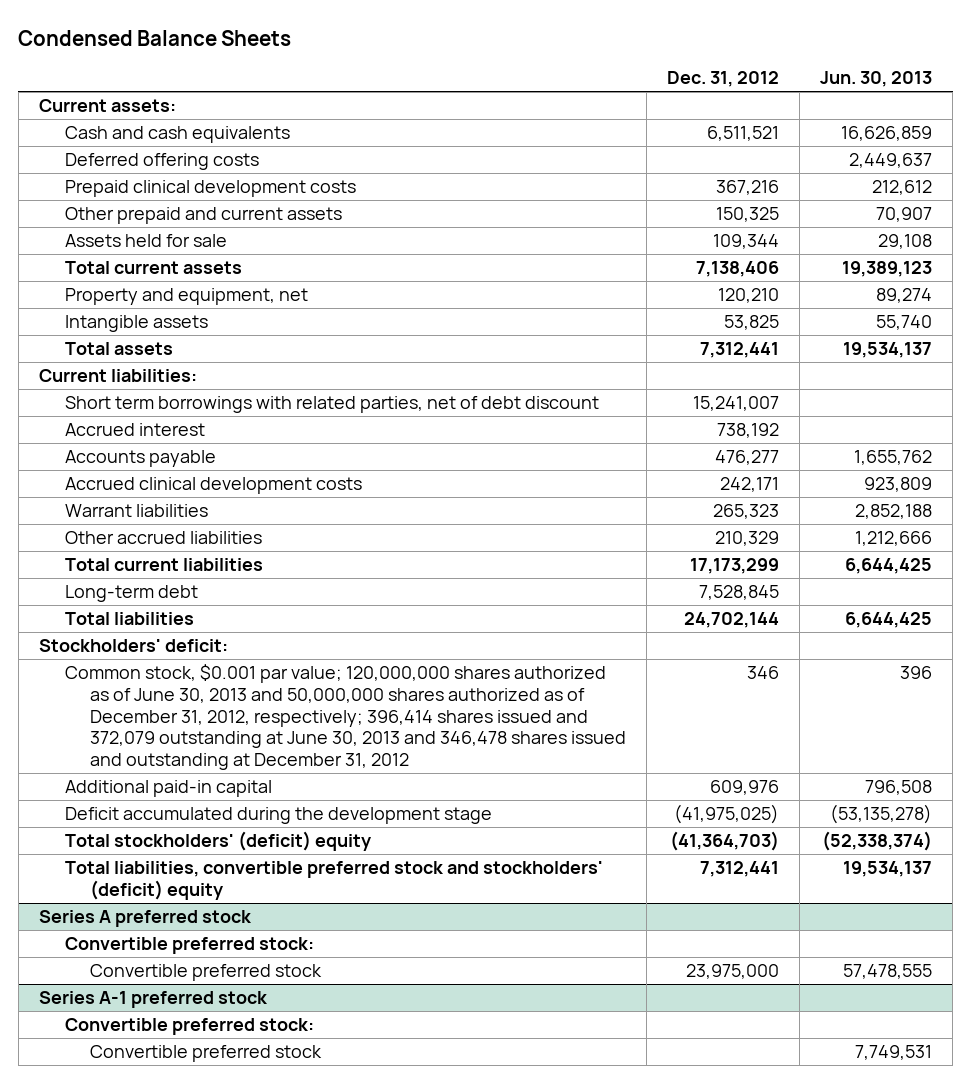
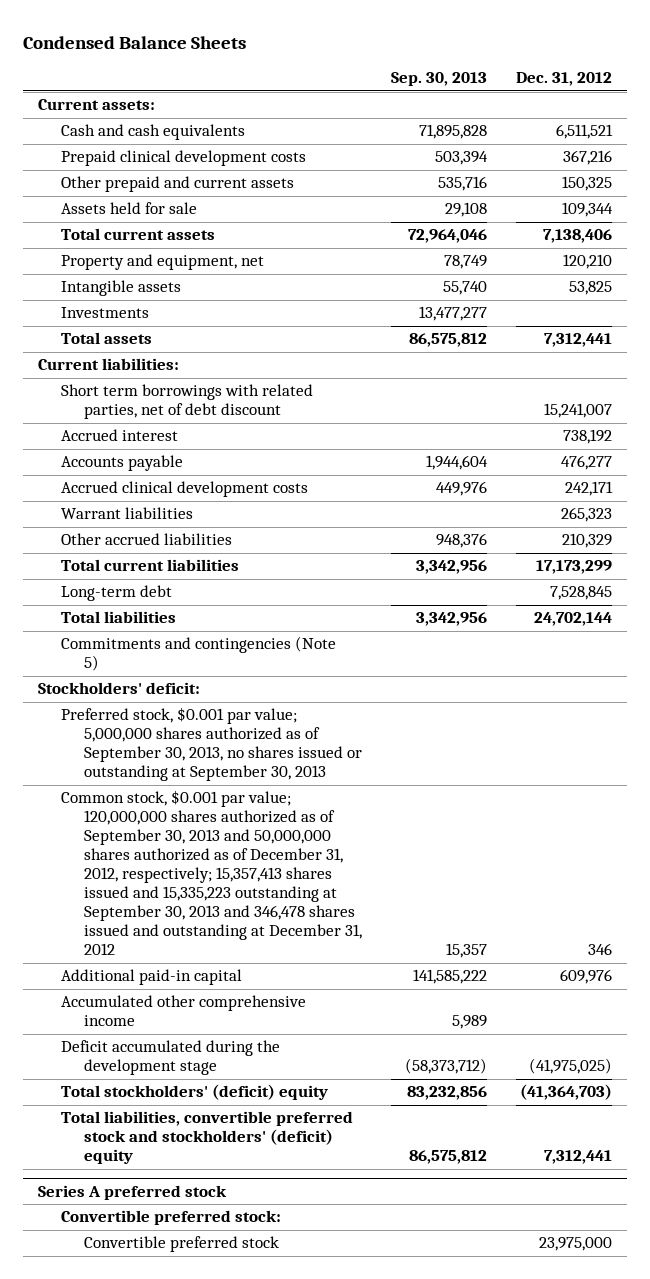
- | Dec. 31, 2012 | Jun. 30, 2013
+ | Sep. 30, 2013 | Dec. 31, 2012
- Deferred offering costs | | 2,449,637
+ Investments | 13,477,277 |
+ Commitments and contingencies (Note 5)
- Common stock, $0.001 par value; 120,000,000 shares authorized as of June 30, 2013 and 50,000,000 shares authorized as of December 31, 2012, respectively; 396,414 shares issued and 372,079 outstanding at June 30, 2013 and 346,478 shares issued and outstanding at December 31, 2012 | 346 | 396
+ Preferred stock, $0.001 par value; 5,000,000 shares authorized as of September 30, 2013, no shares issued or outstanding at September 30, 2013
+ Common stock, $0.001 par value; 120,000,000 shares authorized as of September 30, 2013 and 50,000,000 shares authorized as of December 31, 2012, respectively; 15,357,413 shares issued and 15,335,223 outstanding at September 30, 2013 and 346,478 shares issued and outstanding at December 31, 2012 | 15,357 | 346
+ Accumulated other comprehensive income | 5,989 |
- Series A-1 preferred stock
- Convertible preferred stock:
- Convertible preferred stock | | 7,749,531

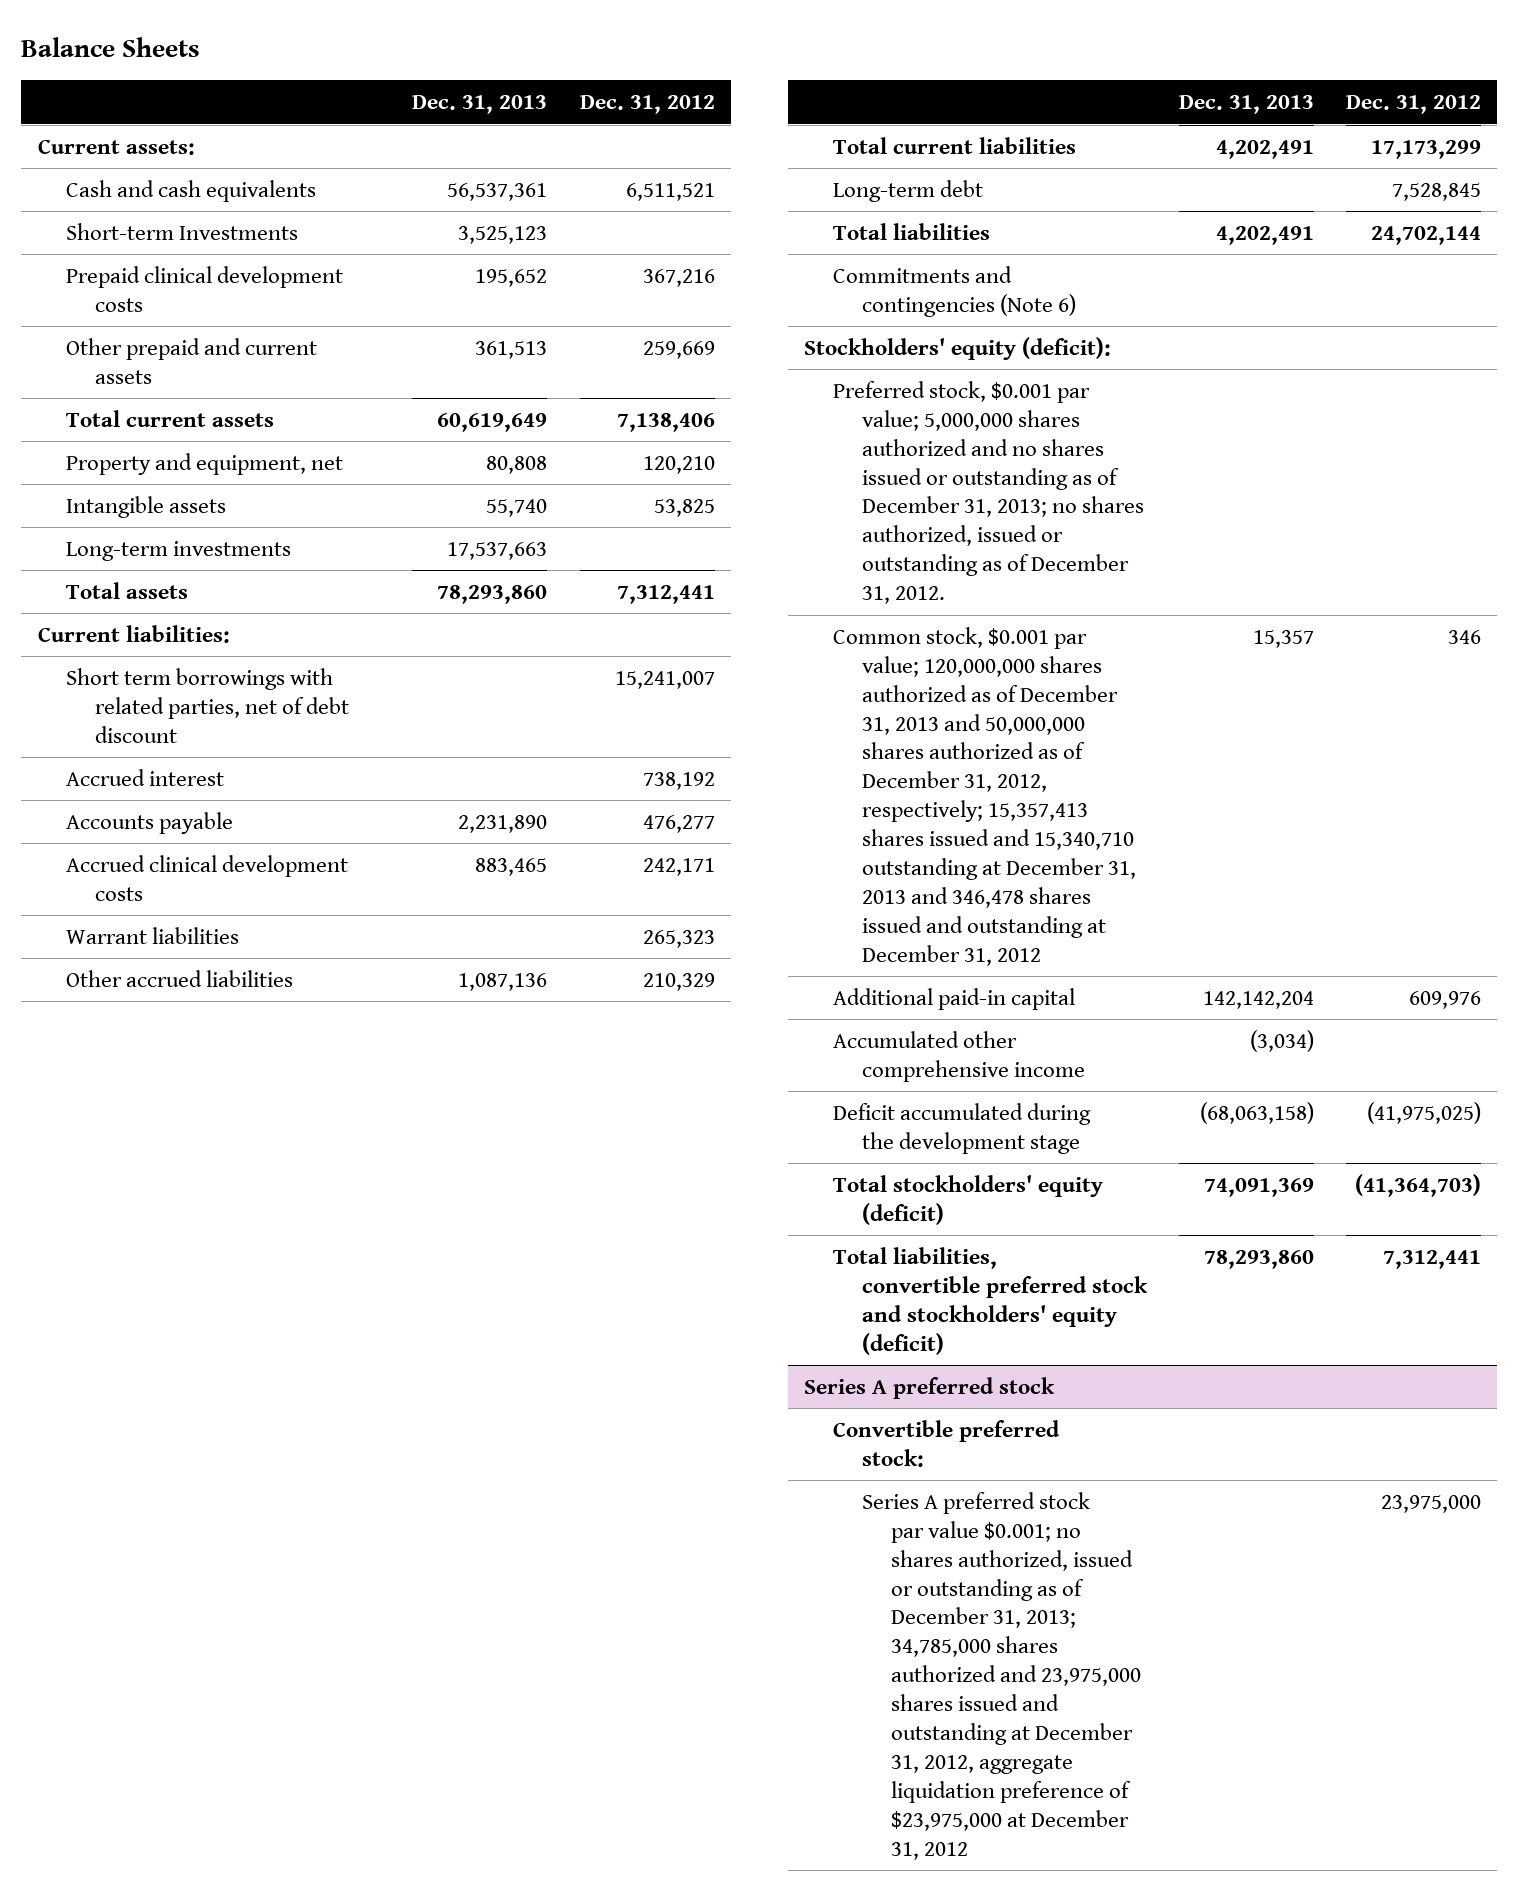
- Condensed Balance Sheets
+ Balance Sheets
- | Sep. 30, 2013 | Dec. 31, 2012
+ | Dec. 31, 2013 | Dec. 31, 2012
+ Short-term Investments | 3,525,123 |
- Other prepaid and current assets | 535,716 | 150,325
- Assets held for sale | 29,108 | 109,344
+ Other prepaid and current assets | 361,513 | 259,669
- Investments | 13,477,277 |
+ Long-term investments | 17,537,663 |
- Commitments and contingencies (Note 5)
- Stockholders' deficit:
- Preferred stock, $0.001 par value; 5,000,000 shares authorized as of September 30, 2013, no shares issued or outstanding at September 30, 2013
- Common stock, $0.001 par value; 120,000,000 shares authorized as of September 30, 2013 and 50,000,000 shares authorized as of December 31, 2012, respectively; 15,357,413 shares issued and 15,335,223 outstanding at September 30, 2013 and 346,478 shares issued and outstanding at December 31, 2012 | 15,357 | 346
+ Commitments and contingencies (Note 6)
+ Stockholders' equity (deficit):
+ Preferred stock, $0.001 par value; 5,000,000 shares authorized and no shares issued or outstanding as of December 31, 2013; no shares authorized, issued or outstanding as of December 31, 2012.
+ Common stock, $0.001 par value; 120,000,000 shares authorized as of December 31, 2013 and 50,000,000 shares authorized as of December 31, 2012, respectively; 15,357,413 shares issued and 15,340,710 outstanding at December 31, 2013 and 346,478 shares issued and outstanding at December 31, 2012 | 15,357 | 346
- Total stockholders' (deficit) equity | 83,232,856 | (41,364,703)
- Total liabilities, convertible preferred stock and stockholders' (deficit) equity | 86,575,812 | 7,312,441
+ Total stockholders' equity (deficit) | 74,091,369 | (41,364,703)
+ Total liabilities, convertible preferred stock and stockholders' equity (deficit) | 78,293,860 | 7,312,441
@ Series A preferred stock
- Convertible preferred stock | | 23,975,000
+ Series A preferred stock par value $0.001; no shares authorized, issued or outstanding as of December 31, 2013; 34,785,000 shares authorized and 23,975,000 shares issued and outstanding at December 31, 2012, aggregate liquidation preference of $23,975,000 at December 31, 2012 | | 23,975,000

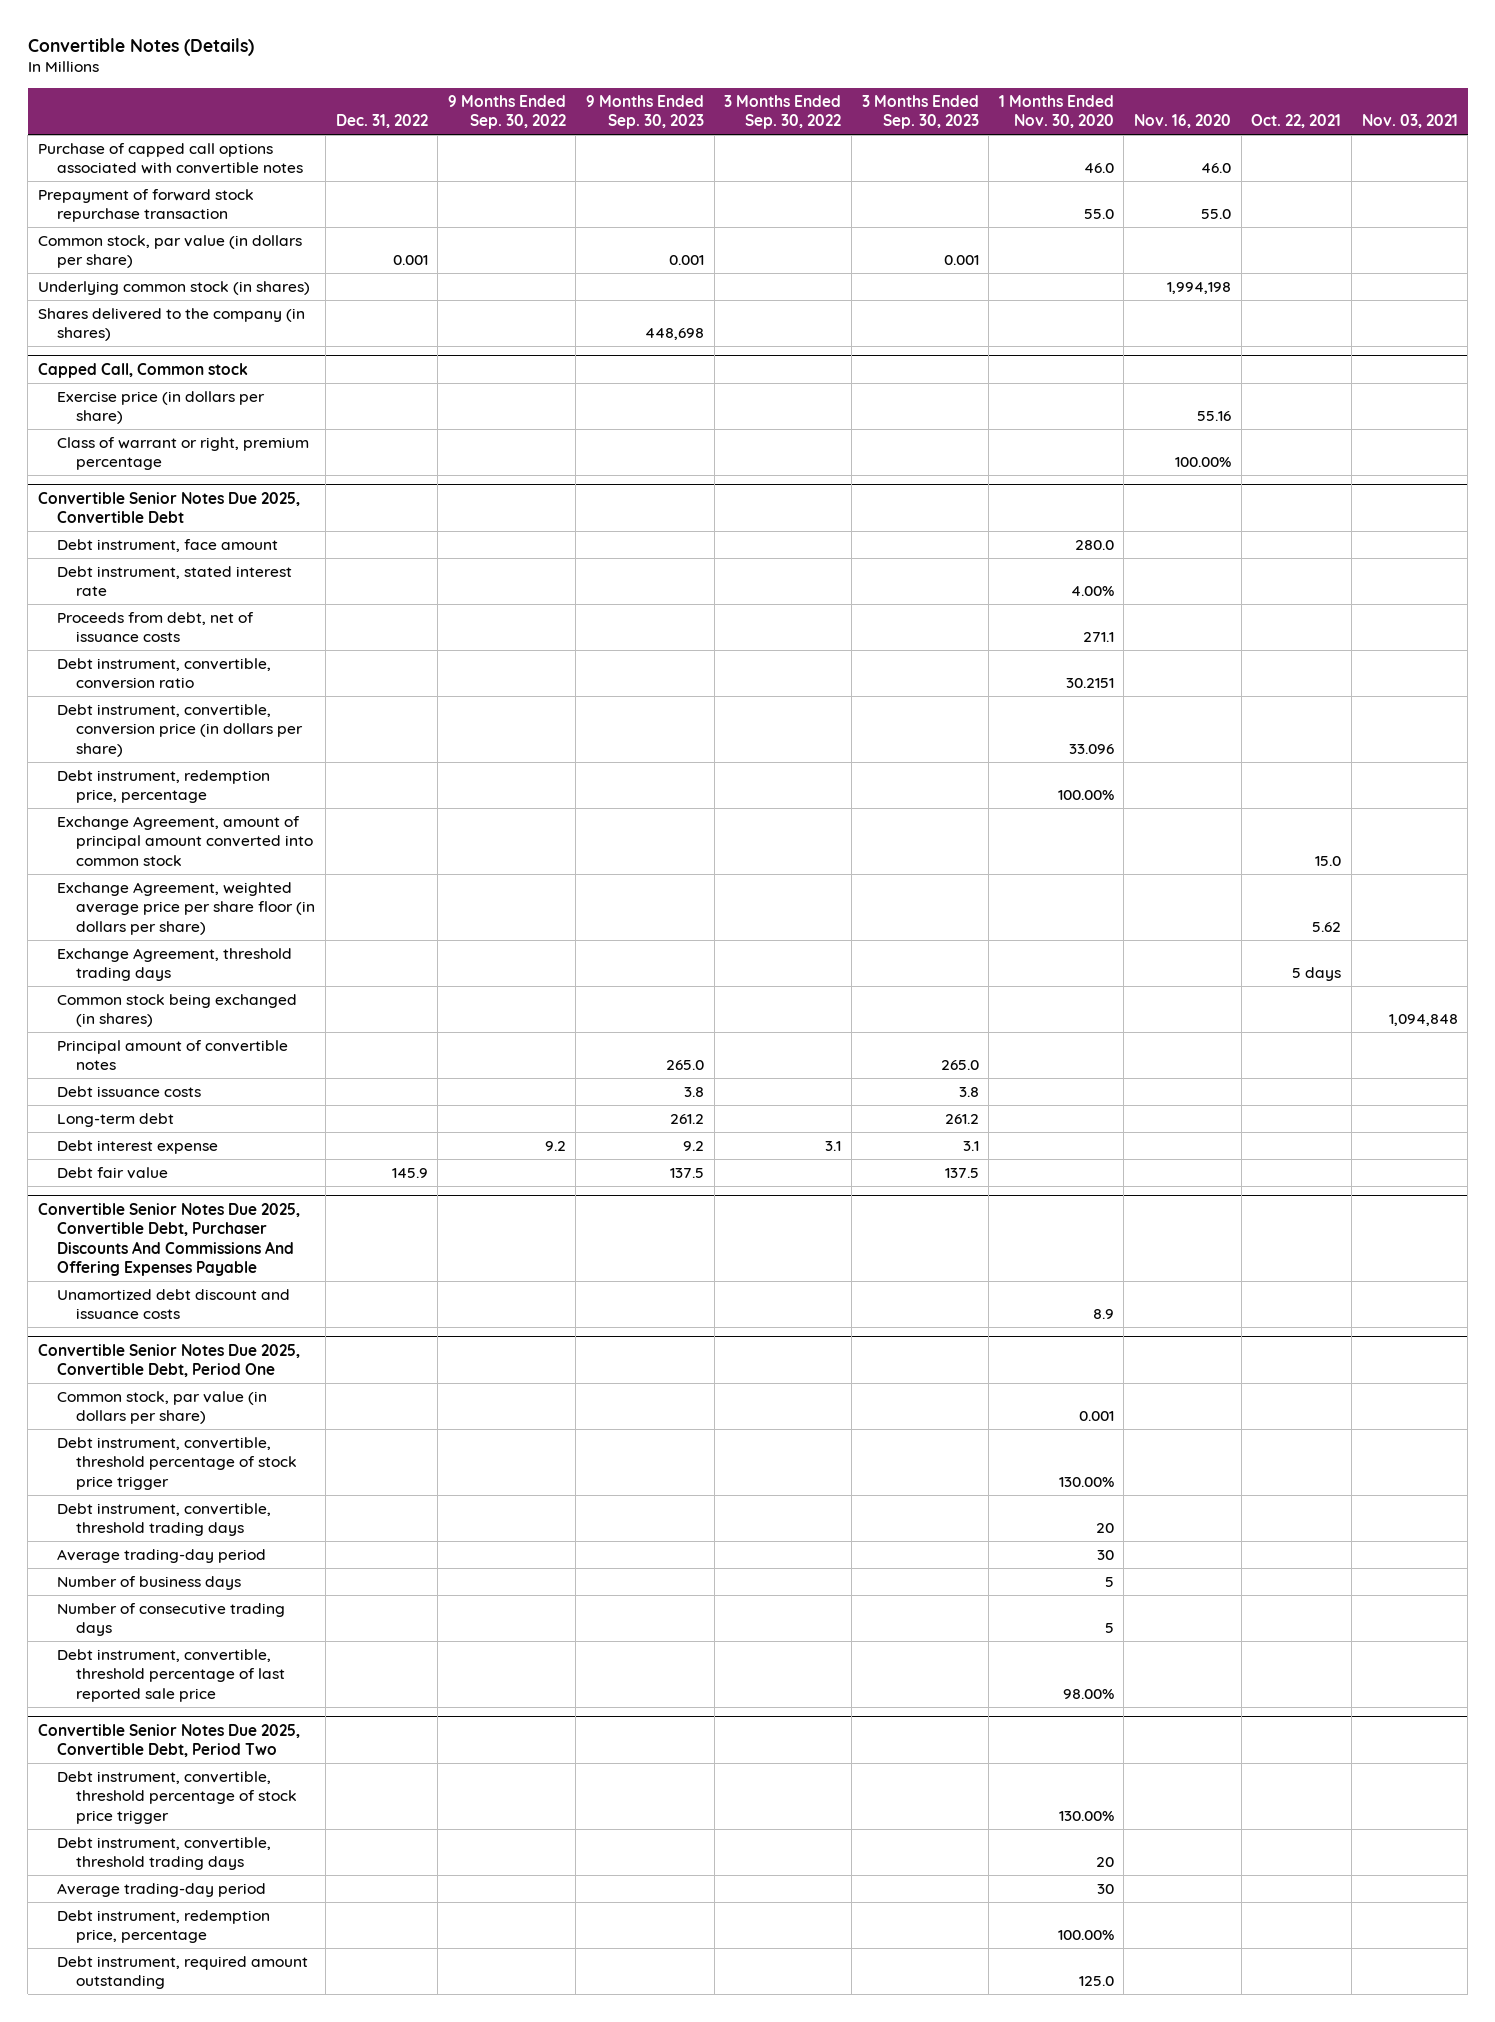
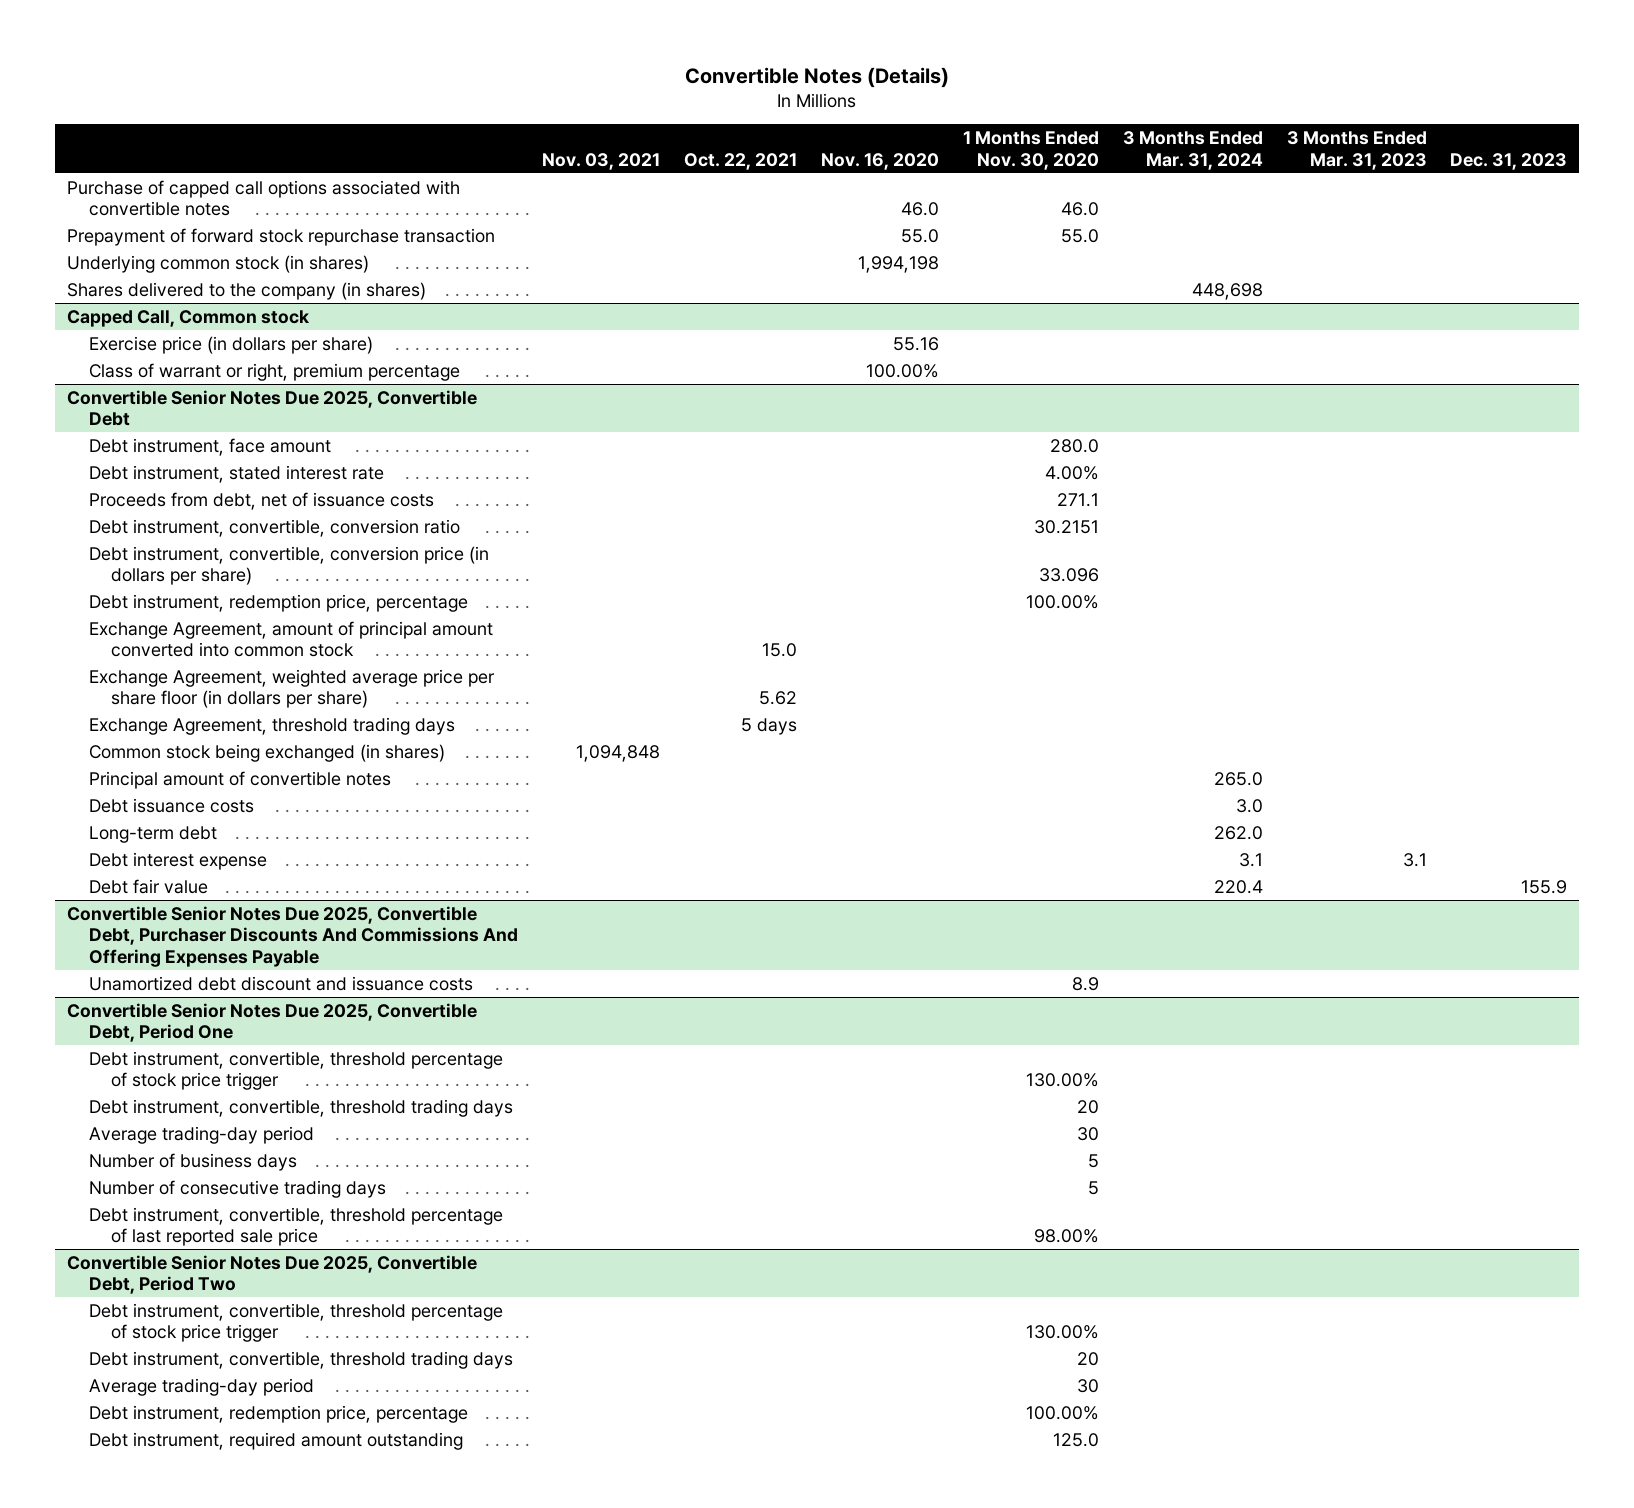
- | Dec. 31, 2022 | 9 Months Ended Sep. 30, 2022 | 9 Months Ended Sep. 30, 2023 | 3 Months Ended Sep. 30, 2022 | 3 Months Ended Sep. 30, 2023 | 1 Months Ended Nov. 30, 2020 | Nov. 16, 2020 | Oct. 22, 2021 | Nov. 03, 2021
+ | Nov. 03, 2021 | Oct. 22, 2021 | Nov. 16, 2020 | 1 Months Ended Nov. 30, 2020 | 3 Months Ended Mar. 31, 2024 | 3 Months Ended Mar. 31, 2023 | Dec. 31, 2023
- Common stock, par value (in dollars per share) | 0.001 | | 0.001 | | 0.001 | | | |
@ Convertible Senior Notes Due 2025, Convertible Debt, Period One
- Common stock, par value (in dollars per share) | | | | | | 0.001 | | |

